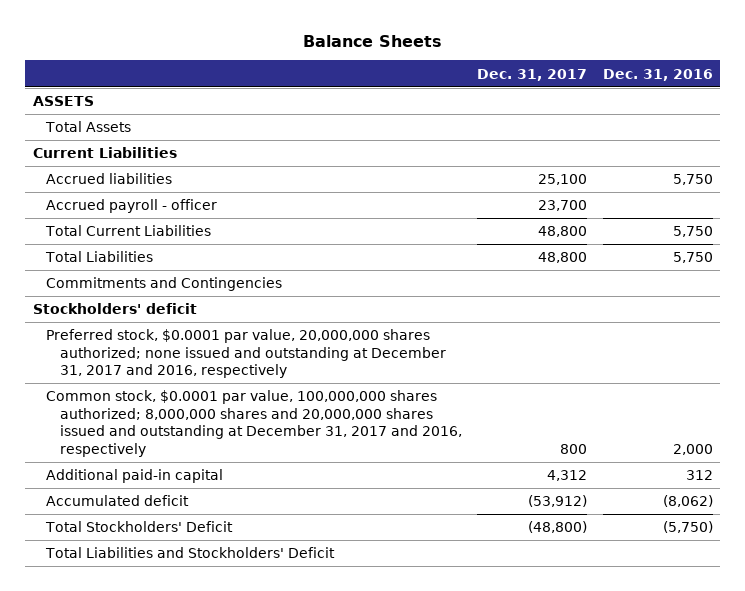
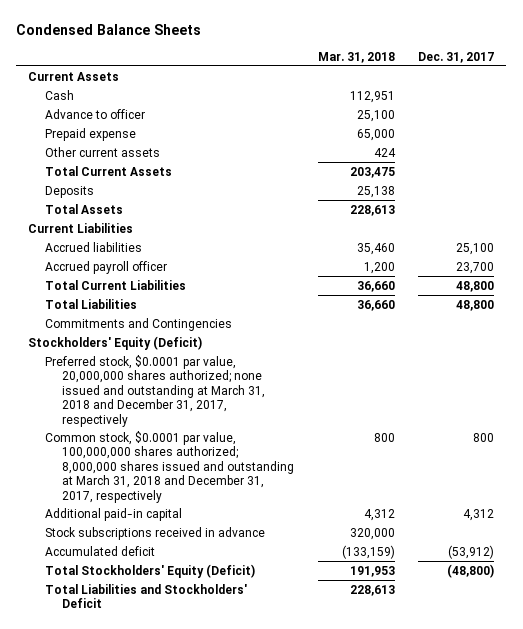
- Balance Sheets
+ Condensed Balance Sheets
- | Dec. 31, 2017 | Dec. 31, 2016
+ | Mar. 31, 2018 | Dec. 31, 2017
- ASSETS
+ Current Assets
+ Cash | 112,951 |
+ Advance to officer | 25,100 |
+ Prepaid expense | 65,000 |
+ Other current assets | 424 |
+ Total Current Assets | 203,475 |
+ Deposits | 25,138 |
- Accrued payroll - officer | 23,700 |
+ Accrued payroll officer | 1,200 | 23,700
- Stockholders' deficit
- Preferred stock, $0.0001 par value, 20,000,000 shares authorized; none issued and outstanding at December 31, 2017 and 2016, respectively
- Common stock, $0.0001 par value, 100,000,000 shares authorized; 8,000,000 shares and 20,000,000 shares issued and outstanding at December 31, 2017 and 2016, respectively | 800 | 2,000
+ Stockholders' Equity (Deficit)
+ Preferred stock, $0.0001 par value, 20,000,000 shares authorized; none issued and outstanding at March 31, 2018 and December 31, 2017, respectively
+ Common stock, $0.0001 par value, 100,000,000 shares authorized; 8,000,000 shares issued and outstanding at March 31, 2018 and December 31, 2017, respectively | 800 | 800
+ Stock subscriptions received in advance | 320,000 |
- Total Stockholders' Deficit | (48,800) | (5,750)
+ Total Stockholders' Equity (Deficit) | 191,953 | (48,800)

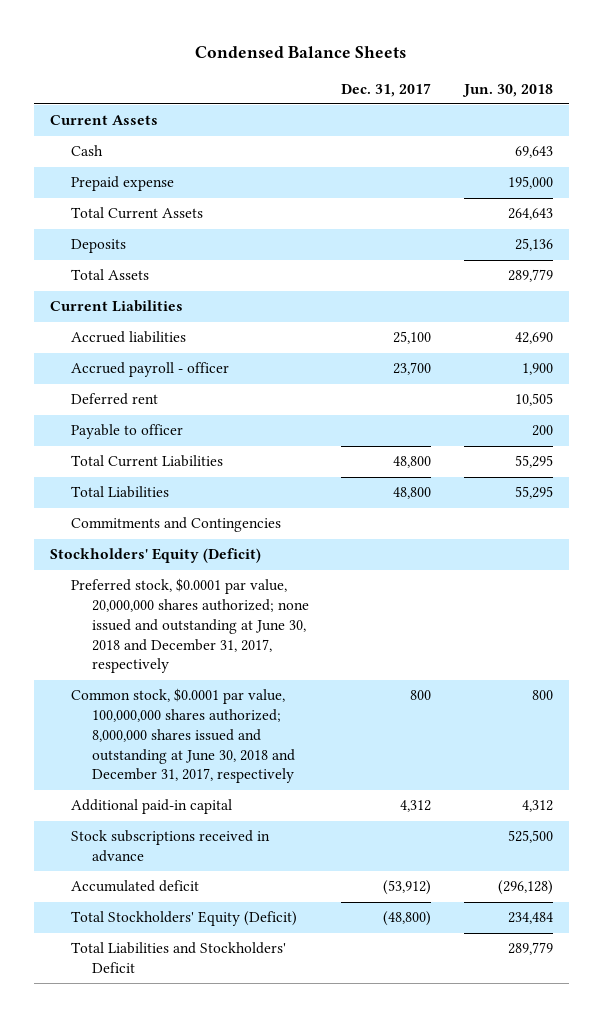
- | Mar. 31, 2018 | Dec. 31, 2017
+ | Dec. 31, 2017 | Jun. 30, 2018
- Advance to officer | 25,100 |
- Other current assets | 424 |
- Accrued payroll officer | 1,200 | 23,700
+ Accrued payroll - officer | 23,700 | 1,900
+ Deferred rent | | 10,505
+ Payable to officer | | 200
- Preferred stock, $0.0001 par value, 20,000,000 shares authorized; none issued and outstanding at March 31, 2018 and December 31, 2017, respectively
- Common stock, $0.0001 par value, 100,000,000 shares authorized; 8,000,000 shares issued and outstanding at March 31, 2018 and December 31, 2017, respectively | 800 | 800
+ Preferred stock, $0.0001 par value, 20,000,000 shares authorized; none issued and outstanding at June 30, 2018 and December 31, 2017, respectively
+ Common stock, $0.0001 par value, 100,000,000 shares authorized; 8,000,000 shares issued and outstanding at June 30, 2018 and December 31, 2017, respectively | 800 | 800

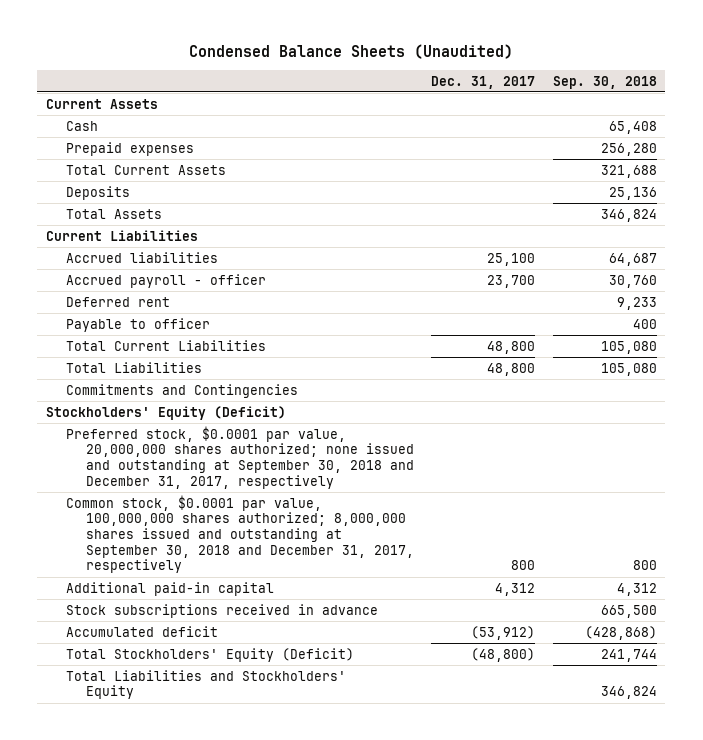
- Condensed Balance Sheets
+ Condensed Balance Sheets (Unaudited)
- | Dec. 31, 2017 | Jun. 30, 2018
+ | Dec. 31, 2017 | Sep. 30, 2018
- Prepaid expense | | 195,000
+ Prepaid expenses | | 256,280
- Preferred stock, $0.0001 par value, 20,000,000 shares authorized; none issued and outstanding at June 30, 2018 and December 31, 2017, respectively
- Common stock, $0.0001 par value, 100,000,000 shares authorized; 8,000,000 shares issued and outstanding at June 30, 2018 and December 31, 2017, respectively | 800 | 800
+ Preferred stock, $0.0001 par value, 20,000,000 shares authorized; none issued and outstanding at September 30, 2018 and December 31, 2017, respectively
+ Common stock, $0.0001 par value, 100,000,000 shares authorized; 8,000,000 shares issued and outstanding at September 30, 2018 and December 31, 2017, respectively | 800 | 800
- Total Liabilities and Stockholders' Deficit | | 289,779
+ Total Liabilities and Stockholders' Equity | | 346,824

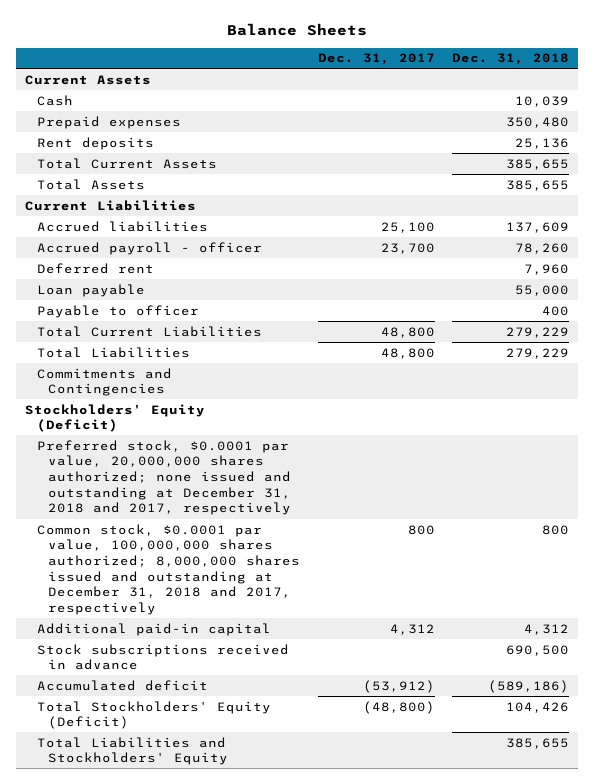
- Condensed Balance Sheets (Unaudited)
+ Balance Sheets
- | Dec. 31, 2017 | Sep. 30, 2018
+ | Dec. 31, 2017 | Dec. 31, 2018
+ Rent deposits | | 25,136
- Deposits | | 25,136
+ Loan payable | | 55,000
- Preferred stock, $0.0001 par value, 20,000,000 shares authorized; none issued and outstanding at September 30, 2018 and December 31, 2017, respectively
- Common stock, $0.0001 par value, 100,000,000 shares authorized; 8,000,000 shares issued and outstanding at September 30, 2018 and December 31, 2017, respectively | 800 | 800
+ Preferred stock, $0.0001 par value, 20,000,000 shares authorized; none issued and outstanding at December 31, 2018 and 2017, respectively
+ Common stock, $0.0001 par value, 100,000,000 shares authorized; 8,000,000 shares issued and outstanding at December 31, 2018 and 2017, respectively | 800 | 800

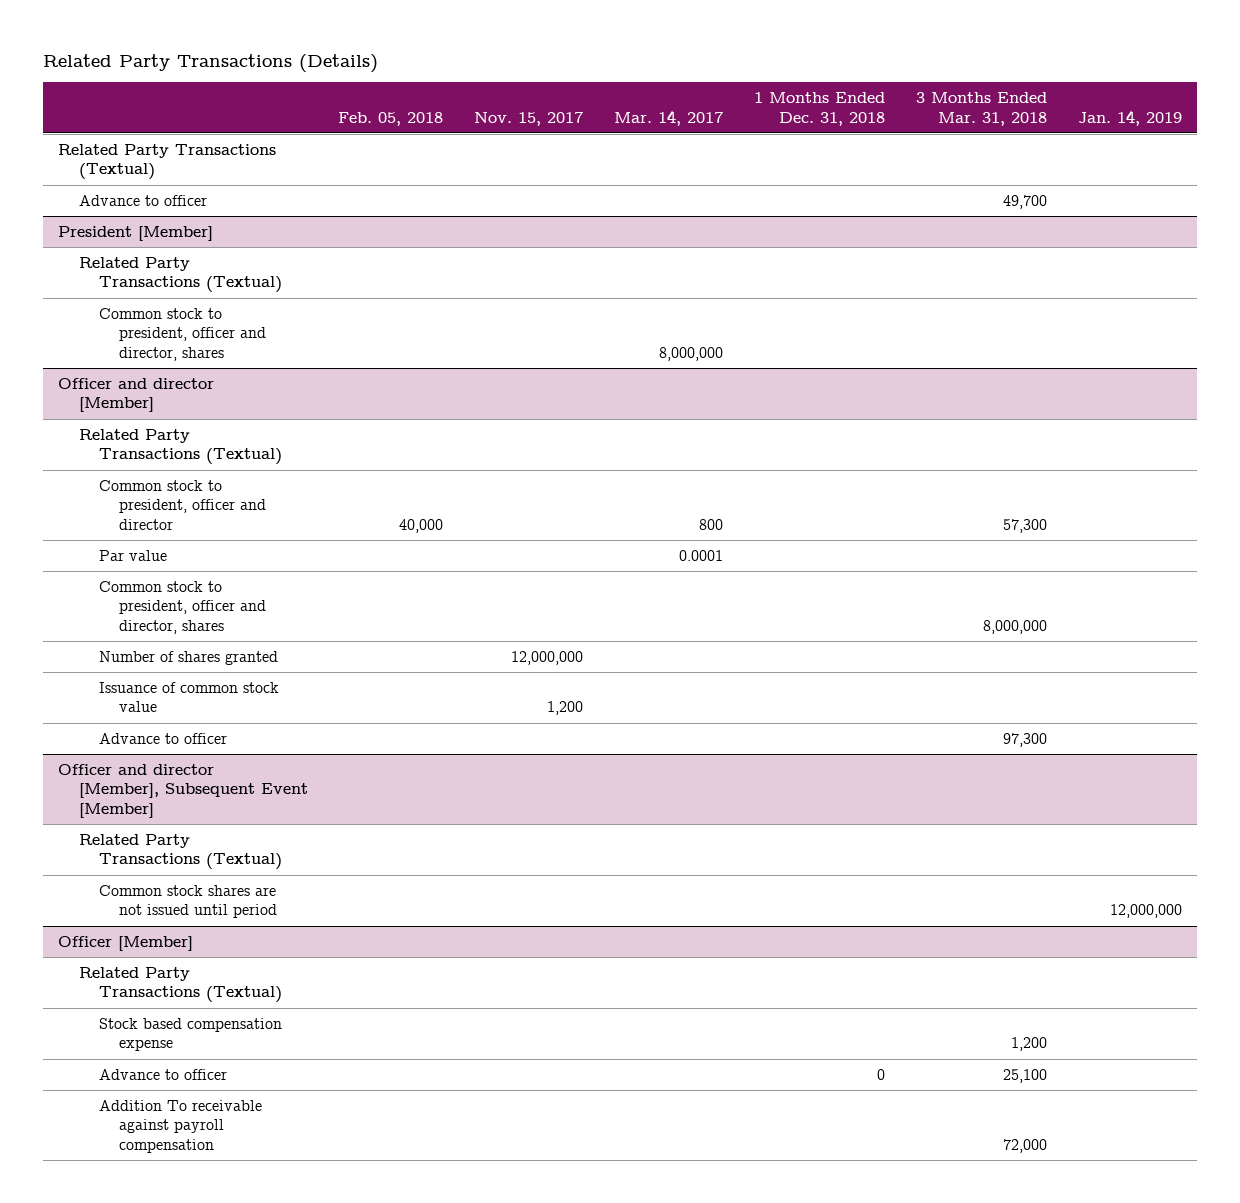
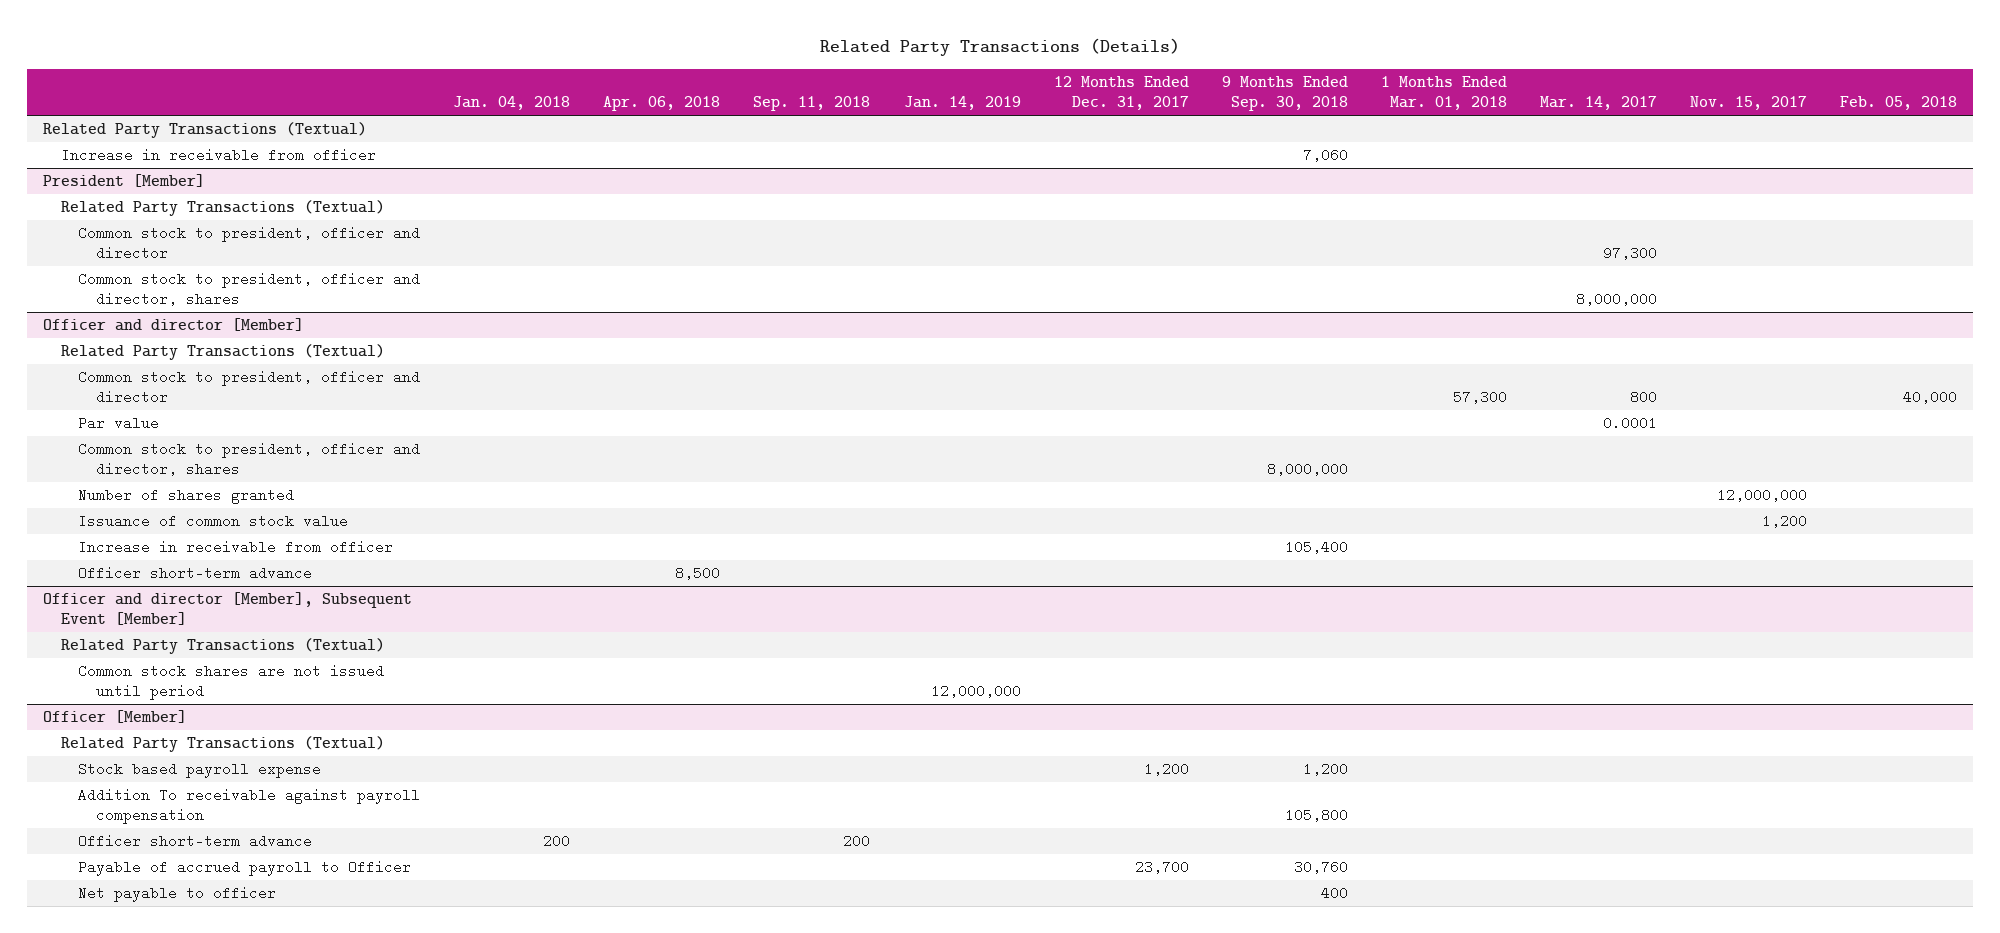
- | Feb. 05, 2018 | Nov. 15, 2017 | Mar. 14, 2017 | 1 Months Ended Dec. 31, 2018 | 3 Months Ended Mar. 31, 2018 | Jan. 14, 2019
+ | Jan. 04, 2018 | Apr. 06, 2018 | Sep. 11, 2018 | Jan. 14, 2019 | 12 Months Ended Dec. 31, 2017 | 9 Months Ended Sep. 30, 2018 | 1 Months Ended Mar. 01, 2018 | Mar. 14, 2017 | Nov. 15, 2017 | Feb. 05, 2018
- Advance to officer | | | | | 49,700 |
+ Increase in receivable from officer | | | | | | 7,060 | | | |
@ President [Member]
+ Common stock to president, officer and director | | | | | | | | 97,300 | |
@ Officer and director [Member]
- Advance to officer | | | | | 97,300 |
+ Increase in receivable from officer | | | | | | 105,400 | | | |
+ Officer short-term advance | | 8,500 | | | | | | | |
@ Officer [Member]
- Stock based compensation expense | | | | | 1,200 |
- Advance to officer | | | | 0 | 25,100 |
+ Stock based payroll expense | | | | | 1,200 | 1,200 | | | |
+ Officer short-term advance | 200 | | 200 | | | | | | |
+ Payable of accrued payroll to Officer | | | | | 23,700 | 30,760 | | | |
+ Net payable to officer | | | | | | 400 | | | |

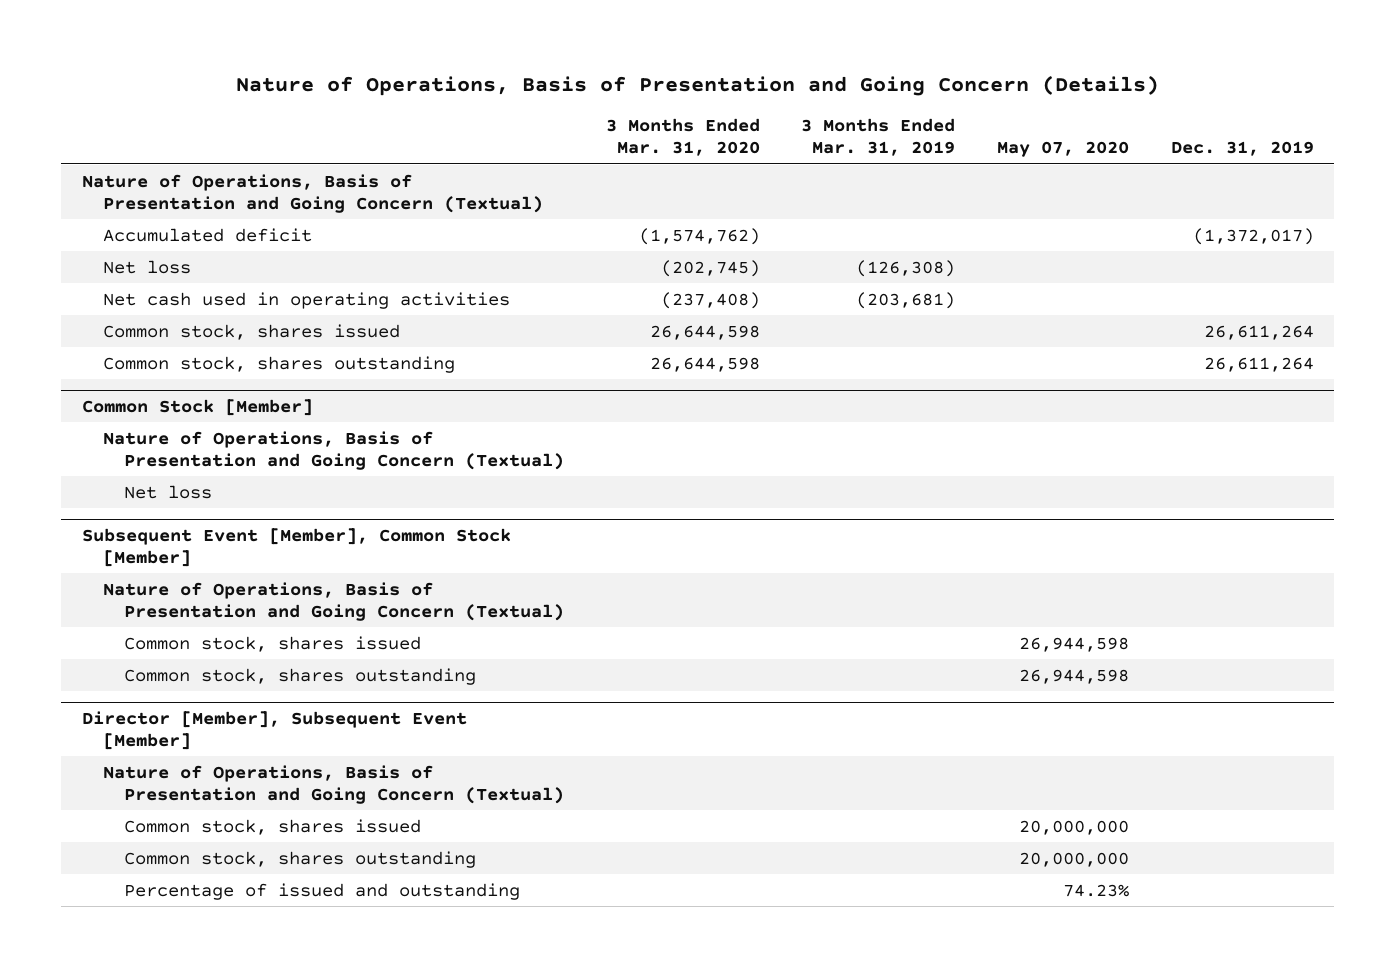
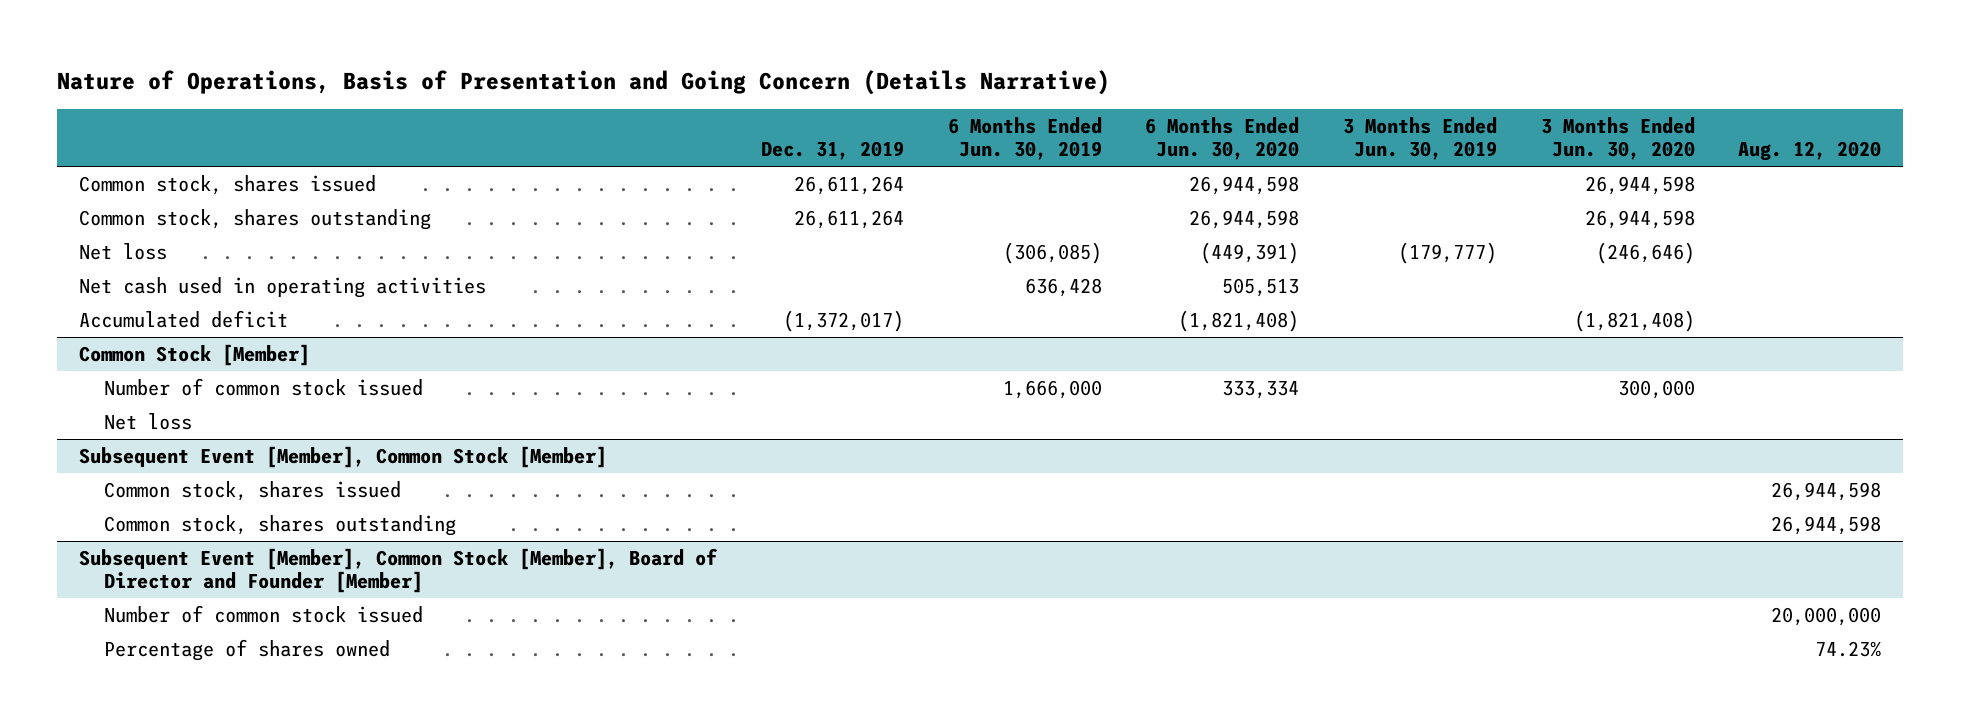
- Nature of Operations, Basis of Presentation and Going Concern (Details)
+ Nature of Operations, Basis of Presentation and Going Concern (Details Narrative)
- | 3 Months Ended Mar. 31, 2020 | 3 Months Ended Mar. 31, 2019 | May 07, 2020 | Dec. 31, 2019
+ | Dec. 31, 2019 | 6 Months Ended Jun. 30, 2019 | 6 Months Ended Jun. 30, 2020 | 3 Months Ended Jun. 30, 2019 | 3 Months Ended Jun. 30, 2020 | Aug. 12, 2020
- Nature of Operations, Basis of Presentation and Going Concern (Textual)
moved down: Net loss | | (306,085) | (449,391) | (179,777) | (246,646) |
moved down: Net cash used in operating activities | | 636,428 | 505,513 | | |
moved down: Accumulated deficit | (1,372,017) | | (1,821,408) | | (1,821,408) |
@ Common Stock [Member]
- Nature of Operations, Basis of Presentation and Going Concern (Textual)
+ Number of common stock issued | | 1,666,000 | 333,334 | | 300,000 |
@ Subsequent Event [Member], Common Stock [Member]
- Nature of Operations, Basis of Presentation and Going Concern (Textual)
- Director [Member], Subsequent Event [Member]
- Nature of Operations, Basis of Presentation and Going Concern (Textual)
- Common stock, shares issued | | | 20,000,000 |
- Common stock, shares outstanding | | | 20,000,000 |
- Percentage of issued and outstanding | | | 74.23% |
+ Subsequent Event [Member], Common Stock [Member], Board of Director and Founder [Member]
+ Number of common stock issued | | | | | | 20,000,000
+ Percentage of shares owned | | | | | | 74.23%

